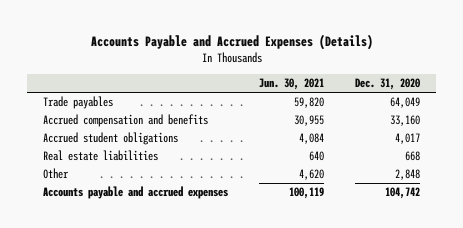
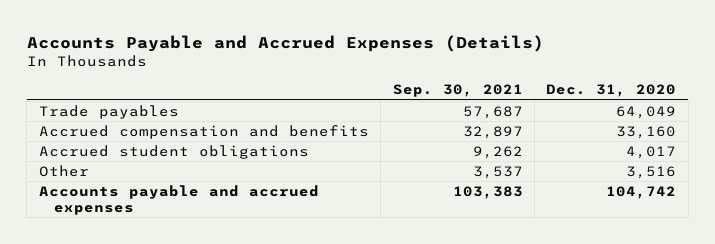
- | Jun. 30, 2021 | Dec. 31, 2020
+ | Sep. 30, 2021 | Dec. 31, 2020
- Real estate liabilities | 640 | 668
- Other | 4,620 | 2,848
+ Other | 3,537 | 3,516

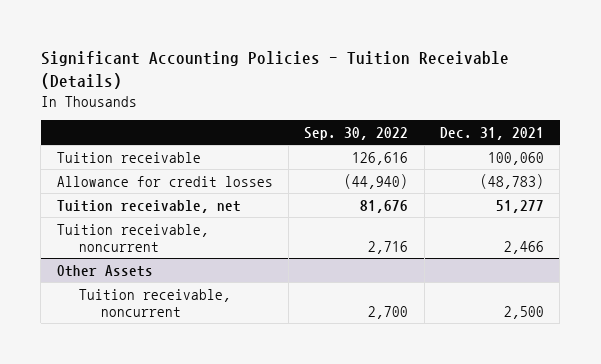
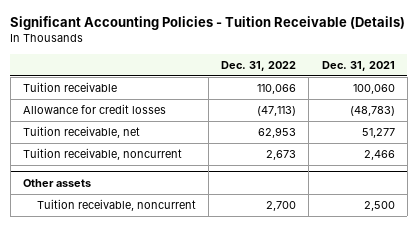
- | Sep. 30, 2022 | Dec. 31, 2021
+ | Dec. 31, 2022 | Dec. 31, 2021
- Other Assets
+ Other assets

